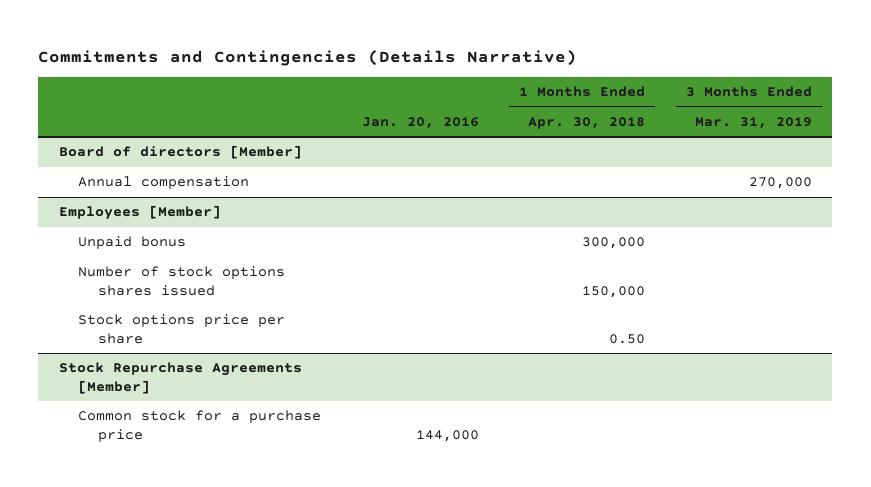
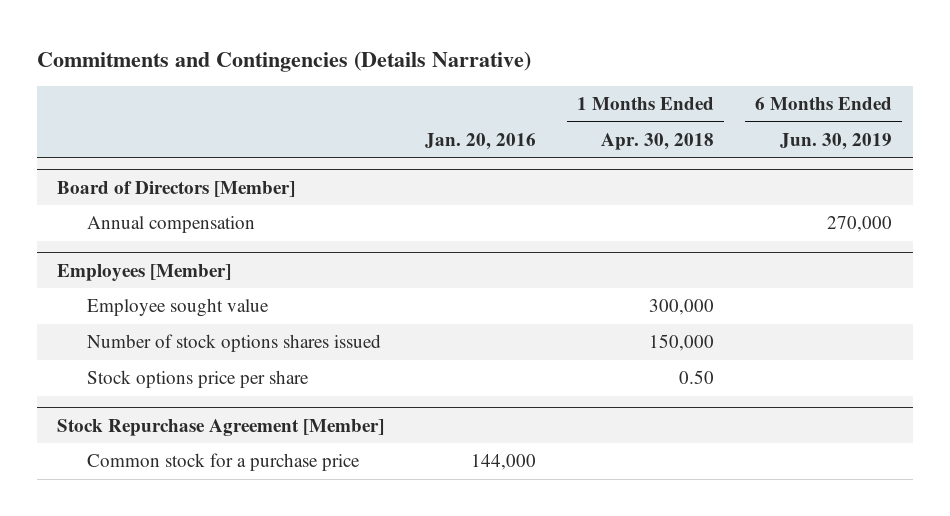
- | Jan. 20, 2016 | 1 Months Ended Apr. 30, 2018 | 3 Months Ended Mar. 31, 2019
+ | Jan. 20, 2016 | 1 Months Ended Apr. 30, 2018 | 6 Months Ended Jun. 30, 2019
- Board of directors [Member]
+ Board of Directors [Member]
@ Employees [Member]
- Unpaid bonus | | 300,000 |
+ Employee sought value | | 300,000 |
- Stock Repurchase Agreements [Member]
+ Stock Repurchase Agreement [Member]

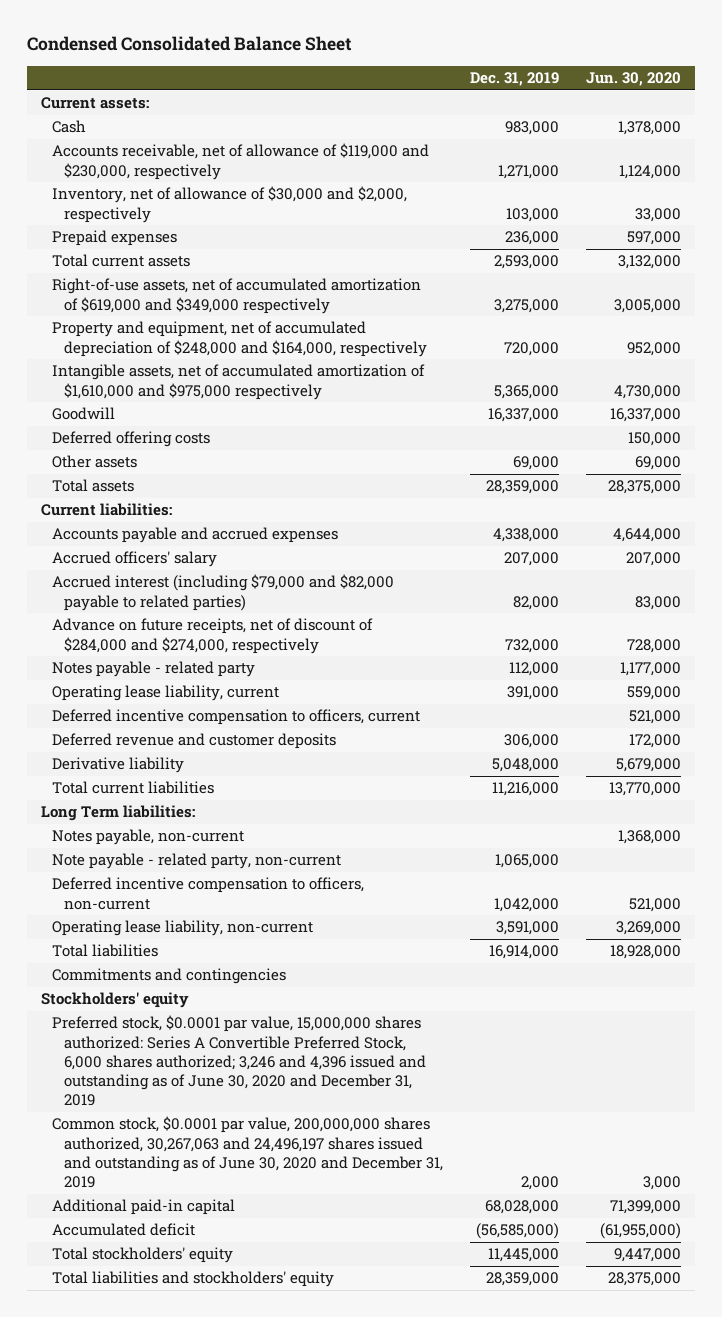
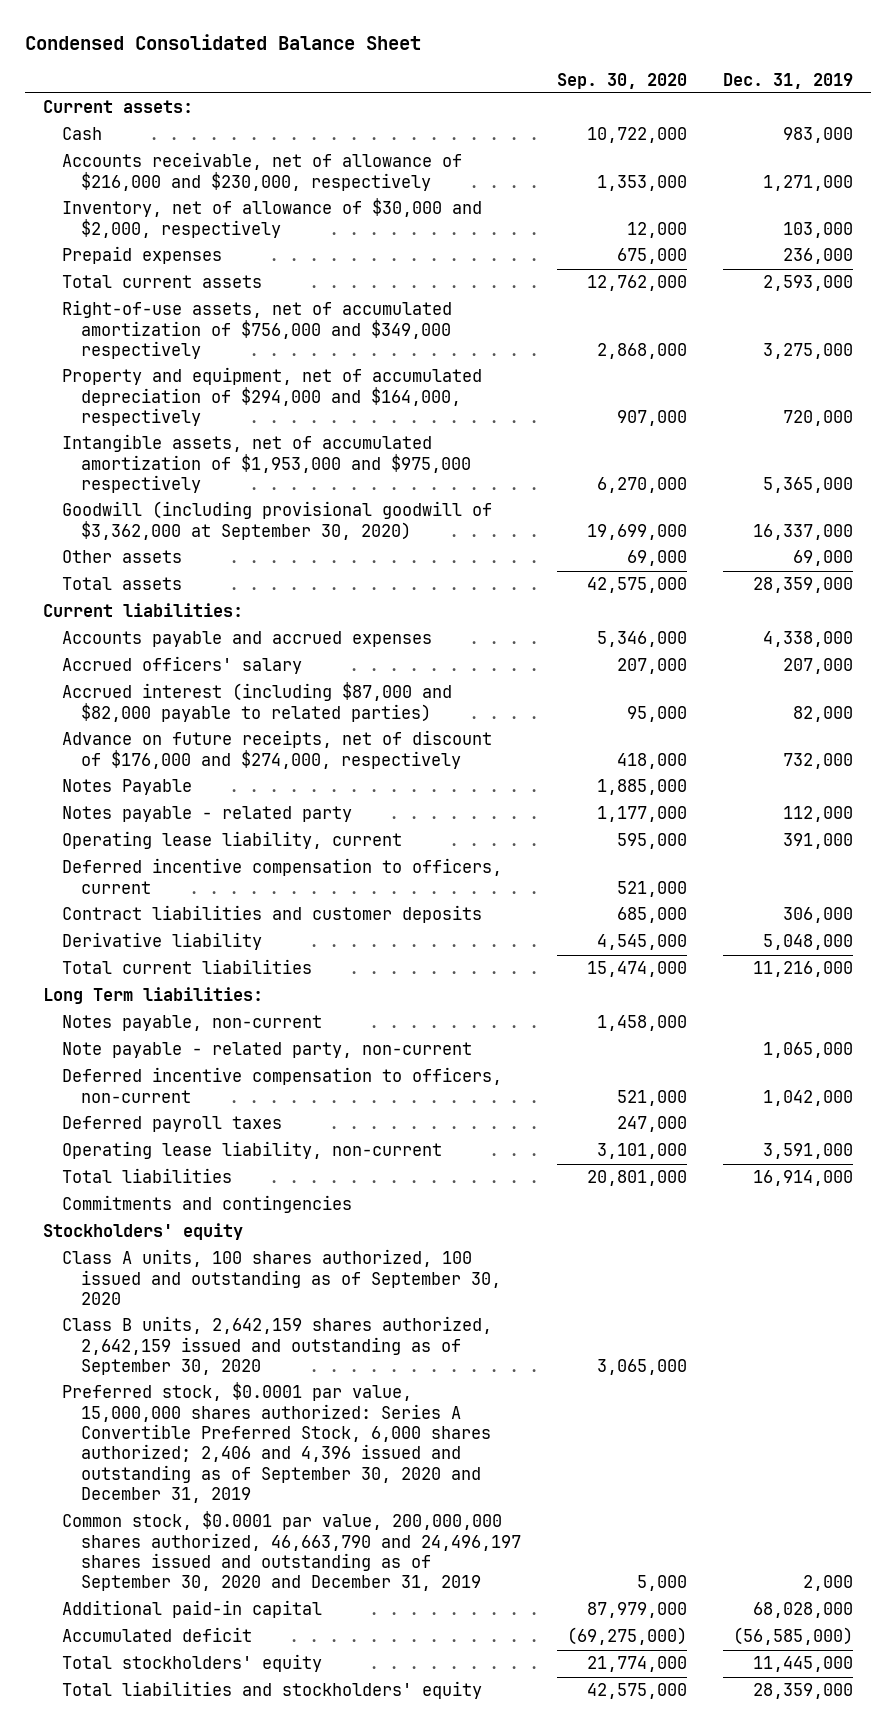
- | Dec. 31, 2019 | Jun. 30, 2020
+ | Sep. 30, 2020 | Dec. 31, 2019
- Accounts receivable, net of allowance of $119,000 and $230,000, respectively | 1,271,000 | 1,124,000
+ Accounts receivable, net of allowance of $216,000 and $230,000, respectively | 1,353,000 | 1,271,000
- Right-of-use assets, net of accumulated amortization of $619,000 and $349,000 respectively | 3,275,000 | 3,005,000
- Property and equipment, net of accumulated depreciation of $248,000 and $164,000, respectively | 720,000 | 952,000
- Intangible assets, net of accumulated amortization of $1,610,000 and $975,000 respectively | 5,365,000 | 4,730,000
- Goodwill | 16,337,000 | 16,337,000
- Deferred offering costs | | 150,000
+ Right-of-use assets, net of accumulated amortization of $756,000 and $349,000 respectively | 2,868,000 | 3,275,000
+ Property and equipment, net of accumulated depreciation of $294,000 and $164,000, respectively | 907,000 | 720,000
+ Intangible assets, net of accumulated amortization of $1,953,000 and $975,000 respectively | 6,270,000 | 5,365,000
+ Goodwill (including provisional goodwill of $3,362,000 at September 30, 2020) | 19,699,000 | 16,337,000
- Accrued interest (including $79,000 and $82,000 payable to related parties) | 82,000 | 83,000
- Advance on future receipts, net of discount of $284,000 and $274,000, respectively | 732,000 | 728,000
+ Accrued interest (including $87,000 and $82,000 payable to related parties) | 95,000 | 82,000
+ Advance on future receipts, net of discount of $176,000 and $274,000, respectively | 418,000 | 732,000
+ Notes Payable | 1,885,000 |
- Deferred revenue and customer deposits | 306,000 | 172,000
+ Contract liabilities and customer deposits | 685,000 | 306,000
+ Deferred payroll taxes | 247,000 |
- Preferred stock, $0.0001 par value, 15,000,000 shares authorized: Series A Convertible Preferred Stock, 6,000 shares authorized; 3,246 and 4,396 issued and outstanding as of June 30, 2020 and December 31, 2019
- Common stock, $0.0001 par value, 200,000,000 shares authorized, 30,267,063 and 24,496,197 shares issued and outstanding as of June 30, 2020 and December 31, 2019 | 2,000 | 3,000
+ Class A units, 100 shares authorized, 100 issued and outstanding as of September 30, 2020
+ Class B units, 2,642,159 shares authorized, 2,642,159 issued and outstanding as of September 30, 2020 | 3,065,000 |
+ Preferred stock, $0.0001 par value, 15,000,000 shares authorized: Series A Convertible Preferred Stock, 6,000 shares authorized; 2,406 and 4,396 issued and outstanding as of September 30, 2020 and December 31, 2019
+ Common stock, $0.0001 par value, 200,000,000 shares authorized, 46,663,790 and 24,496,197 shares issued and outstanding as of September 30, 2020 and December 31, 2019 | 5,000 | 2,000

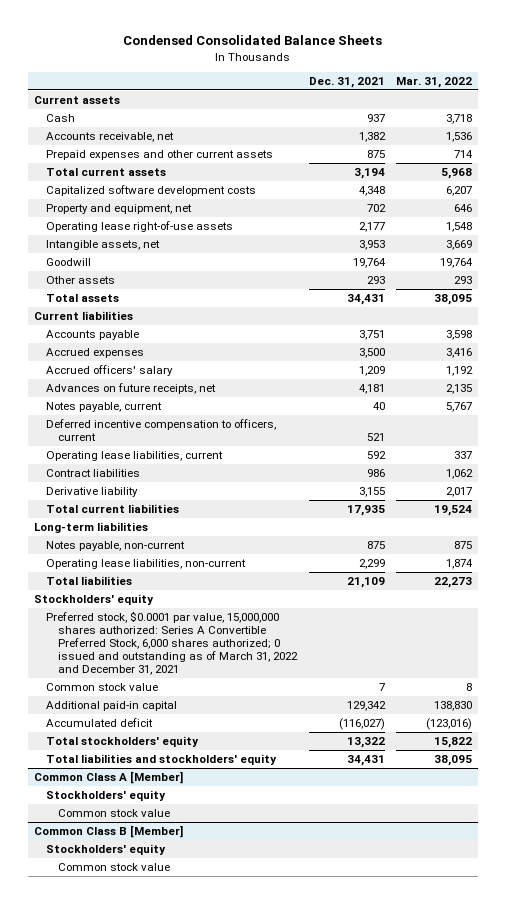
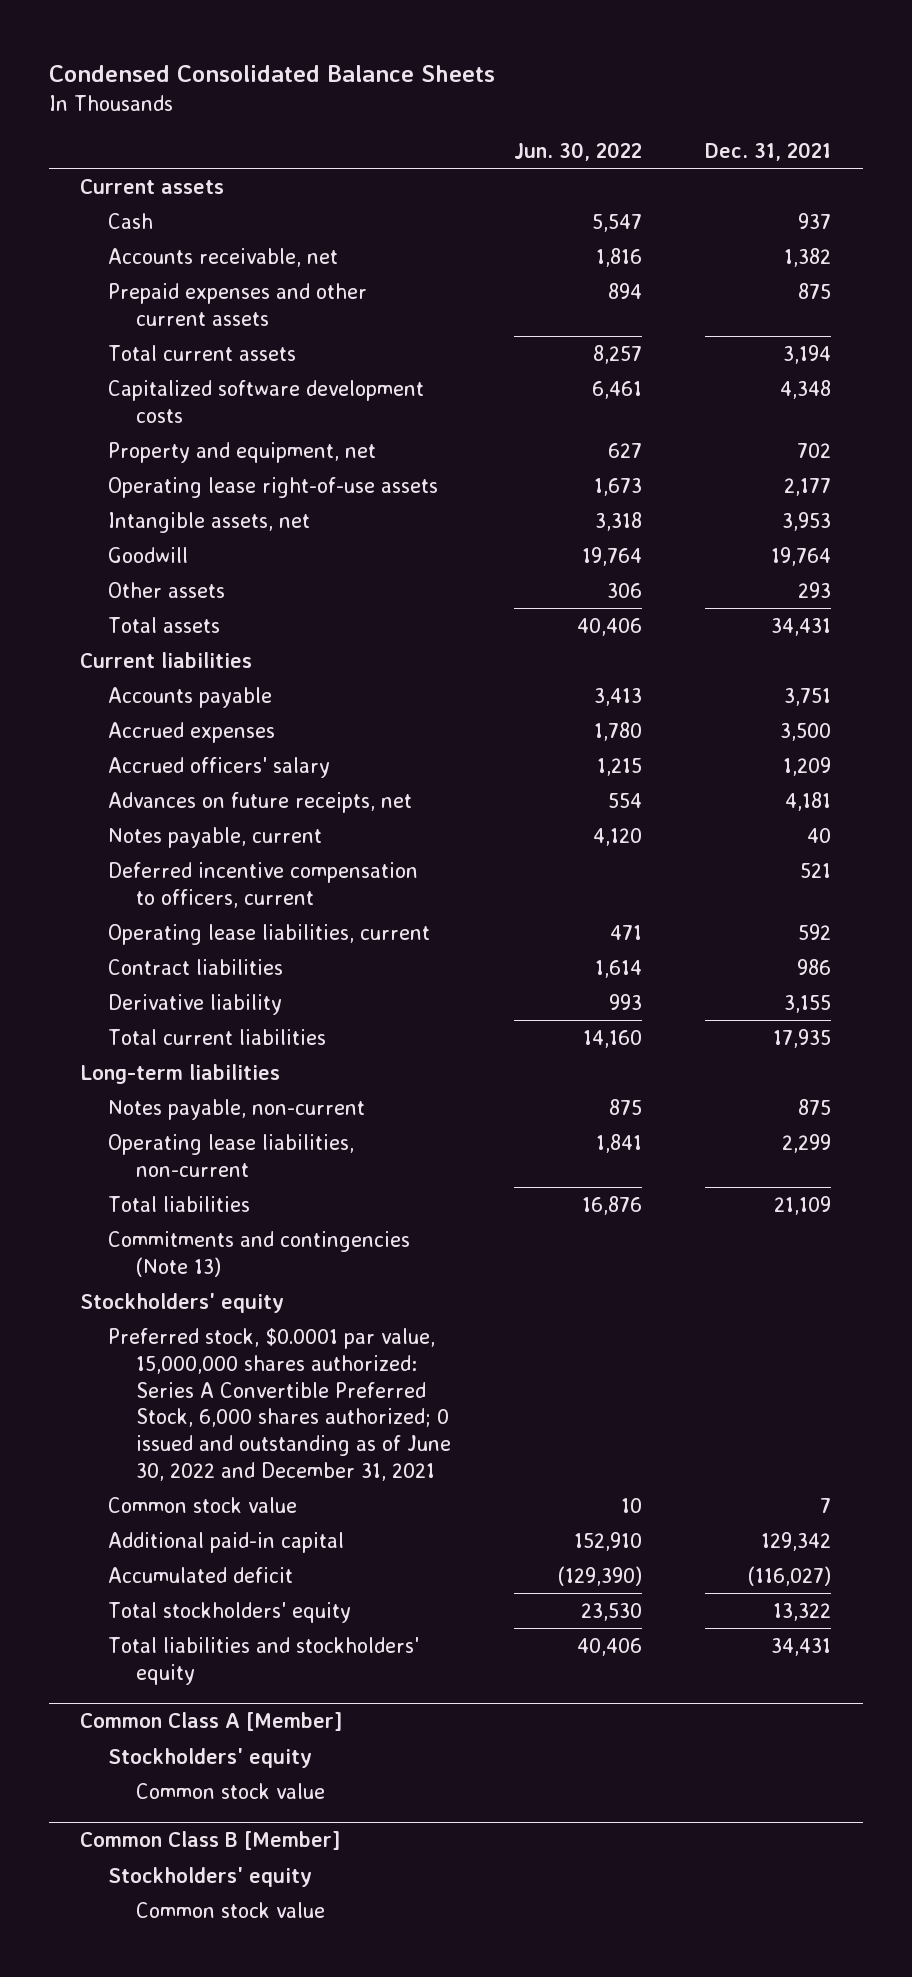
- | Dec. 31, 2021 | Mar. 31, 2022
+ | Jun. 30, 2022 | Dec. 31, 2021
+ Commitments and contingencies (Note 13)
- Preferred stock, $0.0001 par value, 15,000,000 shares authorized: Series A Convertible Preferred Stock, 6,000 shares authorized; 0 issued and outstanding as of March 31, 2022 and December 31, 2021
+ Preferred stock, $0.0001 par value, 15,000,000 shares authorized: Series A Convertible Preferred Stock, 6,000 shares authorized; 0 issued and outstanding as of June 30, 2022 and December 31, 2021

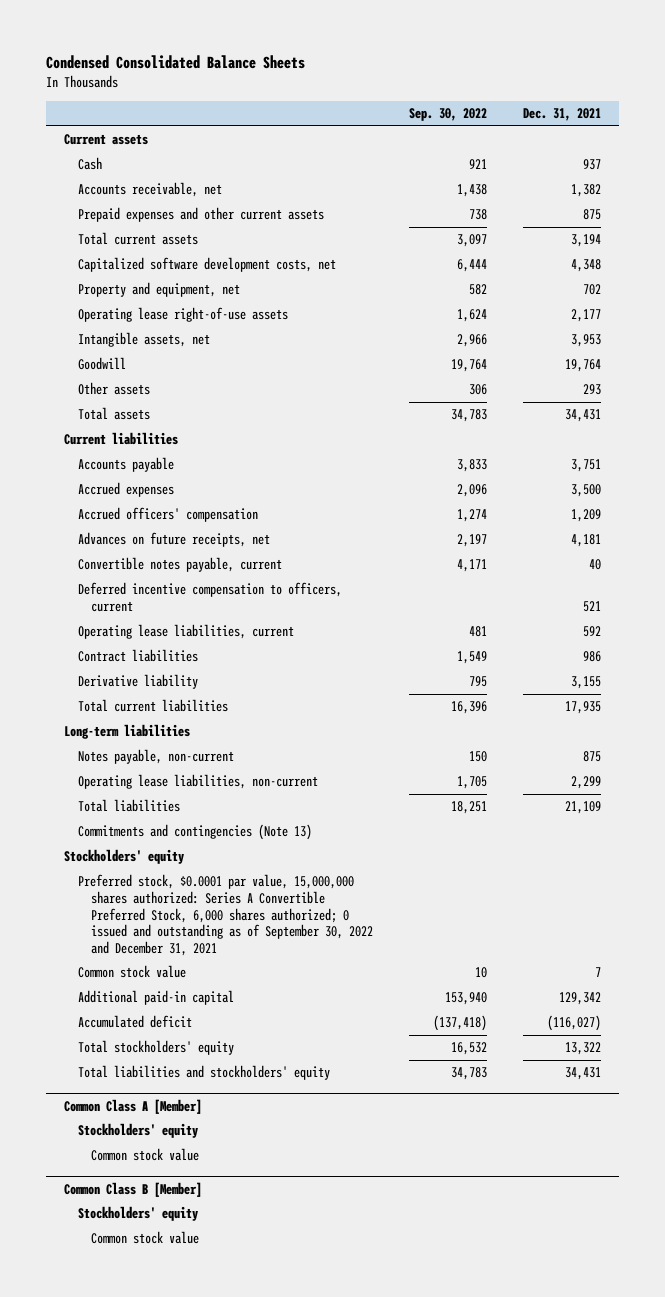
- | Jun. 30, 2022 | Dec. 31, 2021
+ | Sep. 30, 2022 | Dec. 31, 2021
- Capitalized software development costs | 6,461 | 4,348
+ Capitalized software development costs, net | 6,444 | 4,348
- Accrued officers' salary | 1,215 | 1,209
+ Accrued officers' compensation | 1,274 | 1,209
- Notes payable, current | 4,120 | 40
+ Convertible notes payable, current | 4,171 | 40
- Preferred stock, $0.0001 par value, 15,000,000 shares authorized: Series A Convertible Preferred Stock, 6,000 shares authorized; 0 issued and outstanding as of June 30, 2022 and December 31, 2021
+ Preferred stock, $0.0001 par value, 15,000,000 shares authorized: Series A Convertible Preferred Stock, 6,000 shares authorized; 0 issued and outstanding as of September 30, 2022 and December 31, 2021

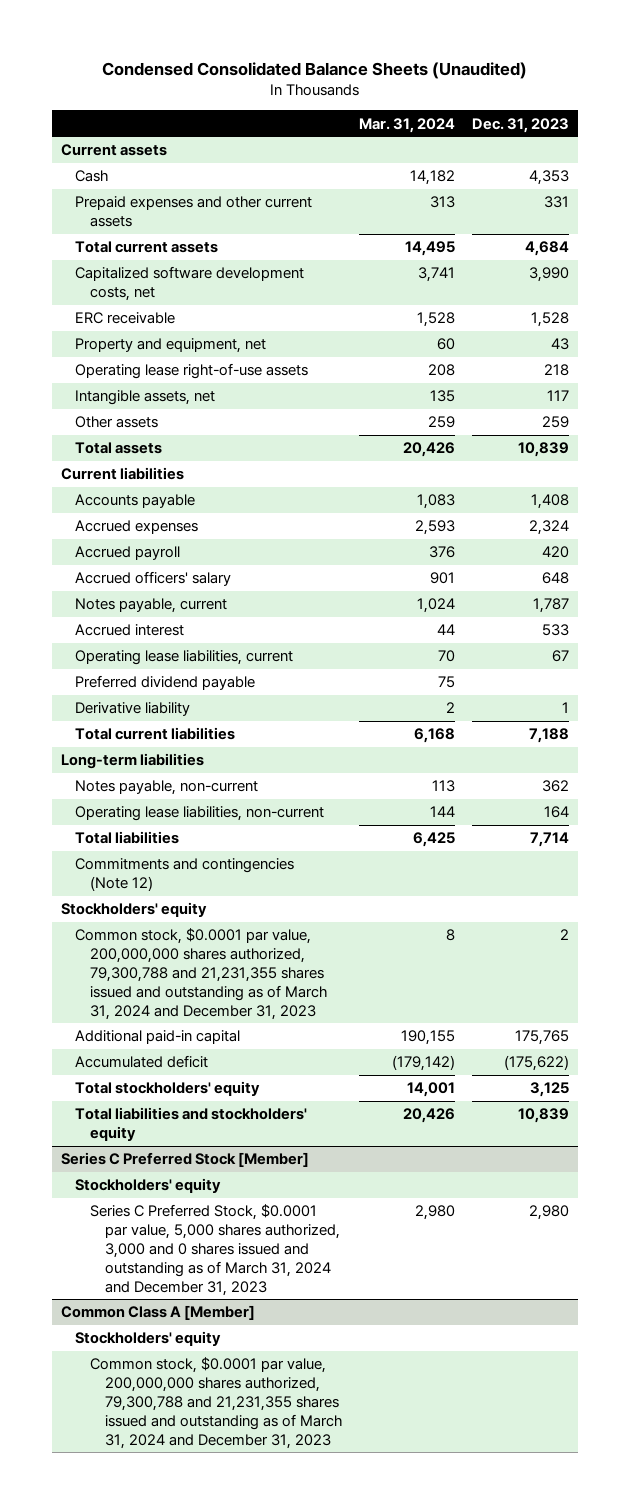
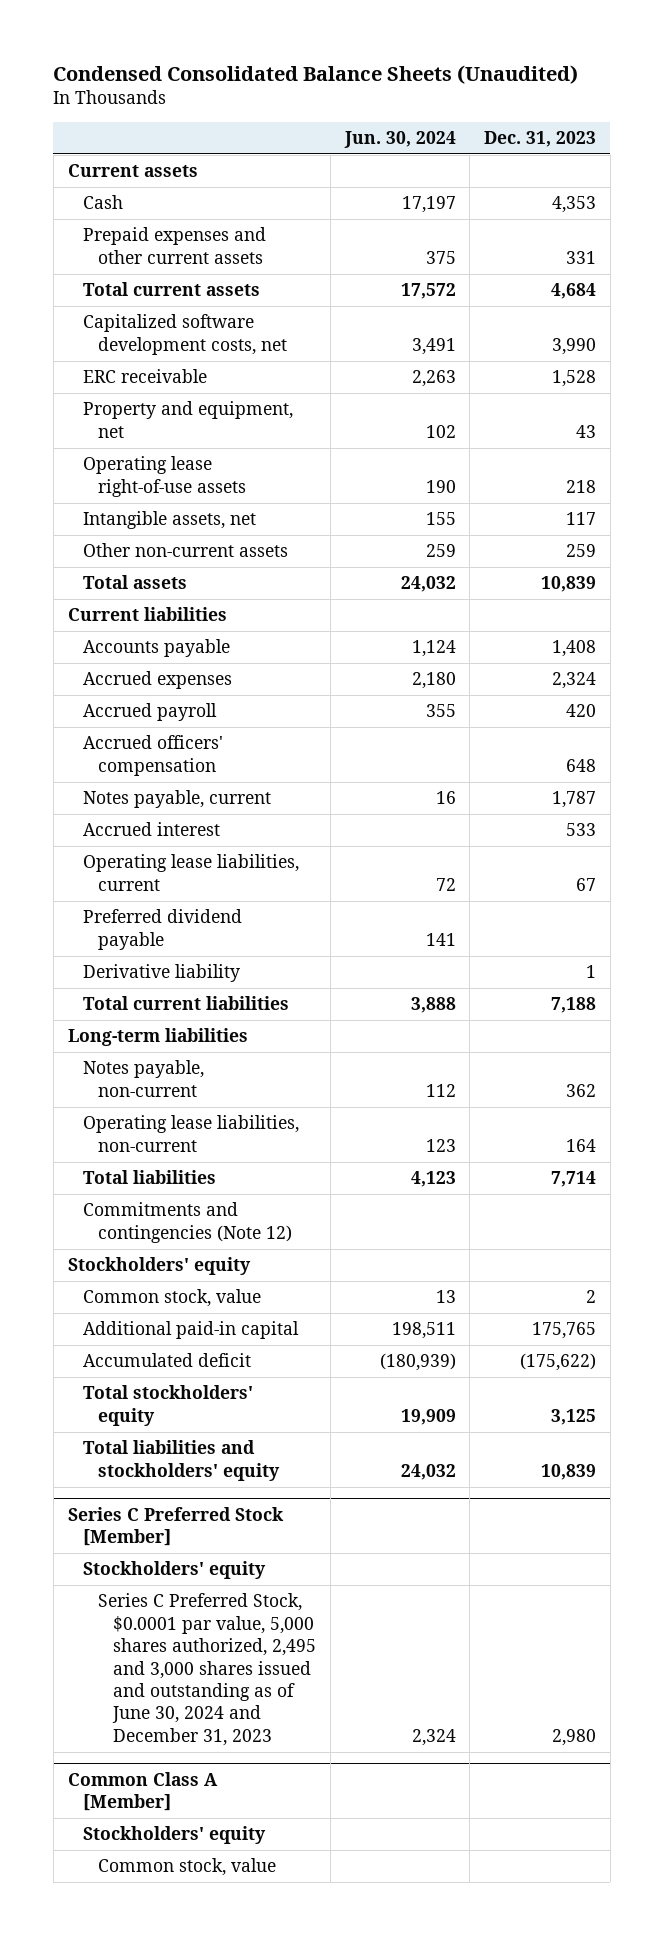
- | Mar. 31, 2024 | Dec. 31, 2023
+ | Jun. 30, 2024 | Dec. 31, 2023
- Other assets | 259 | 259
+ Other non-current assets | 259 | 259
- Accrued officers' salary | 901 | 648
+ Accrued officers' compensation | | 648
- Common stock, $0.0001 par value, 200,000,000 shares authorized, 79,300,788 and 21,231,355 shares issued and outstanding as of March 31, 2024 and December 31, 2023 | 8 | 2
+ Common stock, value | 13 | 2
@ Series C Preferred Stock [Member]
- Series C Preferred Stock, $0.0001 par value, 5,000 shares authorized, 3,000 and 0 shares issued and outstanding as of March 31, 2024 and December 31, 2023 | 2,980 | 2,980
+ Series C Preferred Stock, $0.0001 par value, 5,000 shares authorized, 2,495 and 3,000 shares issued and outstanding as of June 30, 2024 and December 31, 2023 | 2,324 | 2,980
@ Common Class A [Member]
- Common stock, $0.0001 par value, 200,000,000 shares authorized, 79,300,788 and 21,231,355 shares issued and outstanding as of March 31, 2024 and December 31, 2023
+ Common stock, value

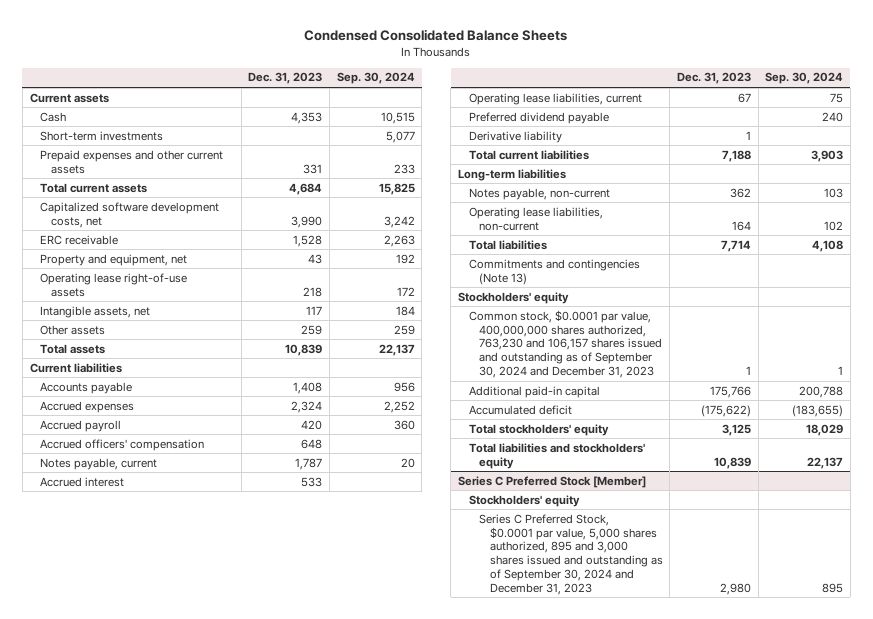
- Condensed Consolidated Balance Sheets (Unaudited)
+ Condensed Consolidated Balance Sheets
- | Jun. 30, 2024 | Dec. 31, 2023
+ | Dec. 31, 2023 | Sep. 30, 2024
+ Short-term investments | | 5,077
- Other non-current assets | 259 | 259
+ Other assets | 259 | 259
- Commitments and contingencies (Note 12)
+ Commitments and contingencies (Note 13)
- Common stock, value | 13 | 2
- Additional paid-in capital | 198,511 | 175,765
+ Common stock, $0.0001 par value, 400,000,000 shares authorized, 763,230 and 106,157 shares issued and outstanding as of September 30, 2024 and December 31, 2023 | 1 | 1
+ Additional paid-in capital | 175,766 | 200,788
@ Series C Preferred Stock [Member]
- Series C Preferred Stock, $0.0001 par value, 5,000 shares authorized, 2,495 and 3,000 shares issued and outstanding as of June 30, 2024 and December 31, 2023 | 2,324 | 2,980
- Common Class A [Member]
- Stockholders' equity
- Common stock, value
@ Series C Preferred Stock [Member]
+ Series C Preferred Stock, $0.0001 par value, 5,000 shares authorized, 895 and 3,000 shares issued and outstanding as of September 30, 2024 and December 31, 2023 | 2,980 | 895

